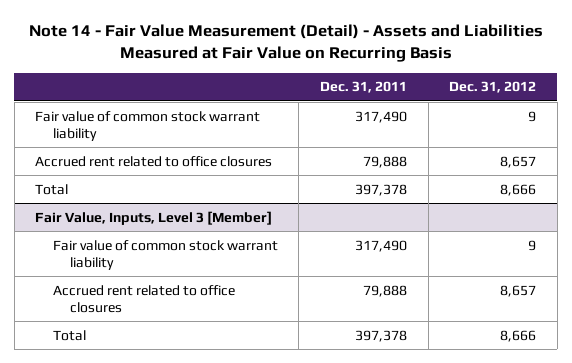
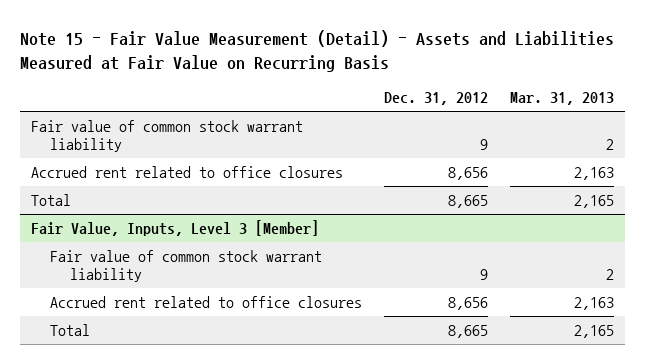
- Note 14 - Fair Value Measurement (Detail) - Assets and Liabilities Measured at Fair Value on Recurring Basis
+ Note 15 - Fair Value Measurement (Detail) - Assets and Liabilities Measured at Fair Value on Recurring Basis
- | Dec. 31, 2011 | Dec. 31, 2012
+ | Dec. 31, 2012 | Mar. 31, 2013
- Accrued rent related to office closures | 79,888 | 8,657
- Total | 397,378 | 8,666
+ Accrued rent related to office closures | 8,656 | 2,163
+ Total | 8,665 | 2,165
@ Fair Value, Inputs, Level 3 [Member]
- Accrued rent related to office closures | 79,888 | 8,657
- Total | 397,378 | 8,666
+ Accrued rent related to office closures | 8,656 | 2,163
+ Total | 8,665 | 2,165

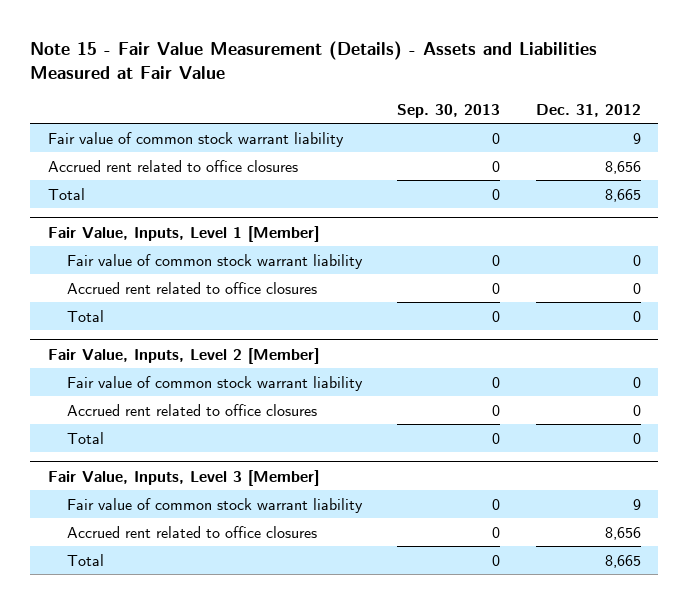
- Note 15 - Fair Value Measurement (Detail) - Assets and Liabilities Measured at Fair Value on Recurring Basis
+ Note 15 - Fair Value Measurement (Details) - Assets and Liabilities Measured at Fair Value
- | Dec. 31, 2012 | Mar. 31, 2013
+ | Sep. 30, 2013 | Dec. 31, 2012
+ Fair Value, Inputs, Level 1 [Member]
+ Fair value of common stock warrant liability | 0 | 0
+ Accrued rent related to office closures | 0 | 0
+ Total | 0 | 0
+ Fair Value, Inputs, Level 2 [Member]
+ Fair value of common stock warrant liability | 0 | 0
+ Accrued rent related to office closures | 0 | 0
+ Total | 0 | 0

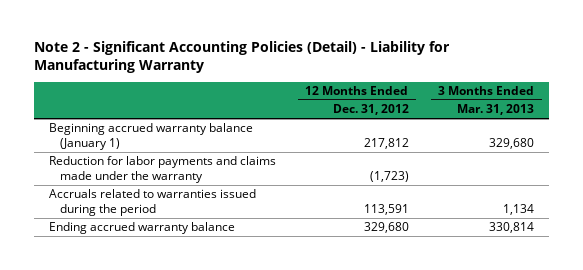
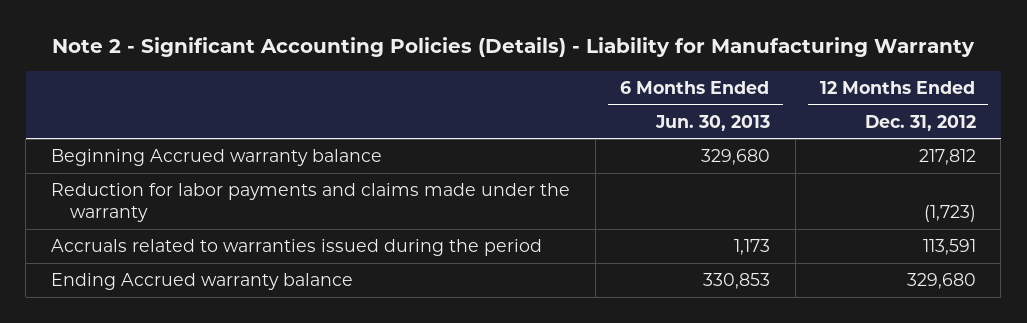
- Note 2 - Significant Accounting Policies (Detail) - Liability for Manufacturing Warranty
+ Note 2 - Significant Accounting Policies (Details) - Liability for Manufacturing Warranty
- | 12 Months Ended Dec. 31, 2012 | 3 Months Ended Mar. 31, 2013
+ | 6 Months Ended Jun. 30, 2013 | 12 Months Ended Dec. 31, 2012
- Beginning accrued warranty balance (January 1) | 217,812 | 329,680
+ Beginning Accrued warranty balance | 329,680 | 217,812
- Ending accrued warranty balance | 329,680 | 330,814
+ Ending Accrued warranty balance | 330,853 | 329,680

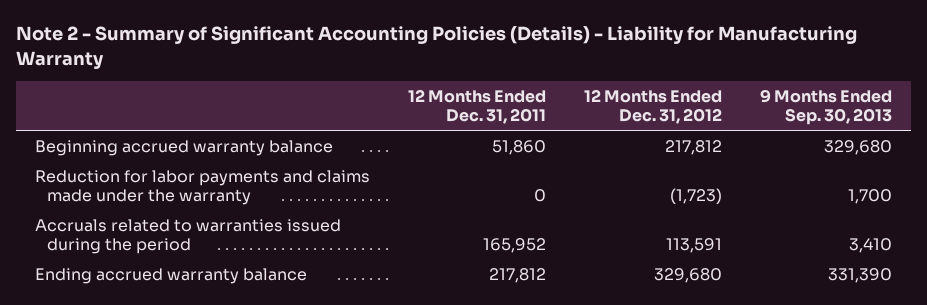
- Note 2 - Significant Accounting Policies (Details) - Liability for Manufacturing Warranty
+ Note 2 - Summary of Significant Accounting Policies (Details) - Liability for Manufacturing Warranty
- | 6 Months Ended Jun. 30, 2013 | 12 Months Ended Dec. 31, 2012
+ | 12 Months Ended Dec. 31, 2011 | 12 Months Ended Dec. 31, 2012 | 9 Months Ended Sep. 30, 2013
- Beginning Accrued warranty balance | 329,680 | 217,812
+ Beginning accrued warranty balance | 51,860 | 217,812 | 329,680
- Ending Accrued warranty balance | 330,853 | 329,680
+ Ending accrued warranty balance | 217,812 | 329,680 | 331,390

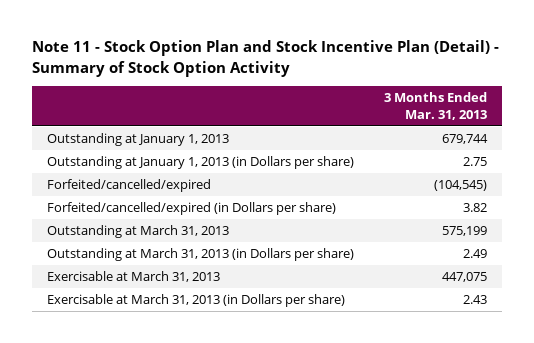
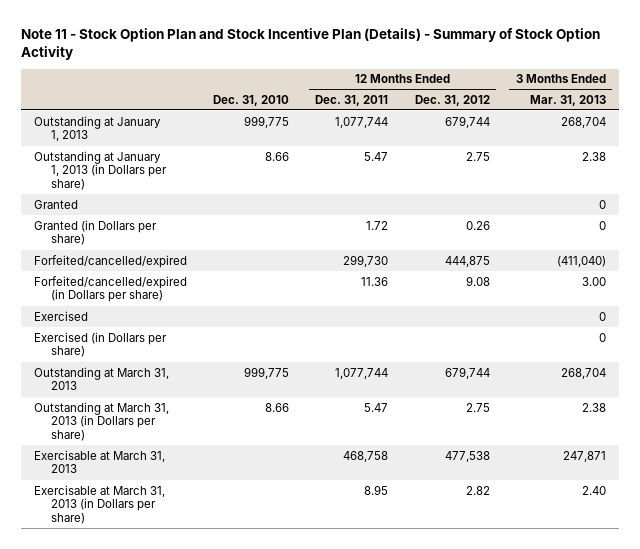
- Note 11 - Stock Option Plan and Stock Incentive Plan (Detail) - Summary of Stock Option Activity
+ Note 11 - Stock Option Plan and Stock Incentive Plan (Details) - Summary of Stock Option Activity
- | 3 Months Ended Mar. 31, 2013
+ | Dec. 31, 2010 | 12 Months Ended Dec. 31, 2011 | 12 Months Ended Dec. 31, 2012 | 3 Months Ended Mar. 31, 2013
- Outstanding at January 1, 2013 | 679,744
- Outstanding at January 1, 2013 (in Dollars per share) | 2.75
- Forfeited/cancelled/expired | (104,545)
- Forfeited/cancelled/expired (in Dollars per share) | 3.82
- Outstanding at March 31, 2013 | 575,199
- Outstanding at March 31, 2013 (in Dollars per share) | 2.49
- Exercisable at March 31, 2013 | 447,075
- Exercisable at March 31, 2013 (in Dollars per share) | 2.43
+ Outstanding at January 1, 2013 | 999,775 | 1,077,744 | 679,744 | 268,704
+ Outstanding at January 1, 2013 (in Dollars per share) | 8.66 | 5.47 | 2.75 | 2.38
+ Granted | | | | 0
+ Granted (in Dollars per share) | | 1.72 | 0.26 | 0
+ Forfeited/cancelled/expired | | 299,730 | 444,875 | (411,040)
+ Forfeited/cancelled/expired (in Dollars per share) | | 11.36 | 9.08 | 3.00
+ Exercised | | | | 0
+ Exercised (in Dollars per share) | | | | 0
+ Outstanding at March 31, 2013 | 999,775 | 1,077,744 | 679,744 | 268,704
+ Outstanding at March 31, 2013 (in Dollars per share) | 8.66 | 5.47 | 2.75 | 2.38
+ Exercisable at March 31, 2013 | | 468,758 | 477,538 | 247,871
+ Exercisable at March 31, 2013 (in Dollars per share) | | 8.95 | 2.82 | 2.40

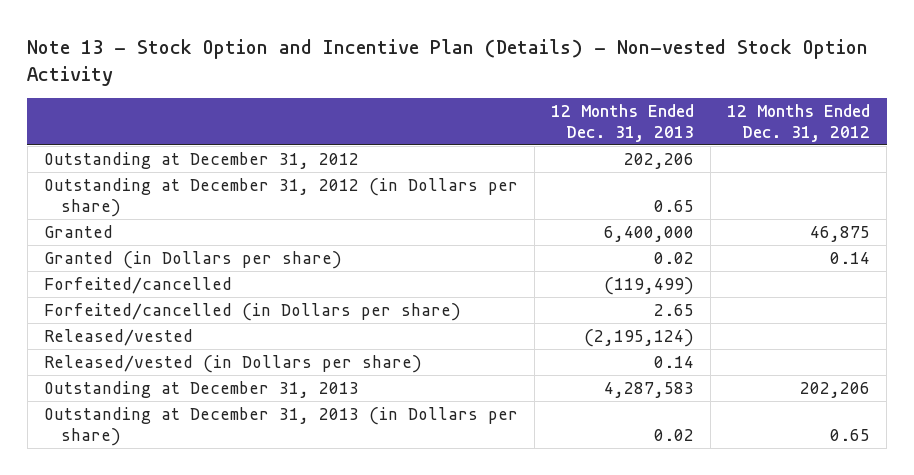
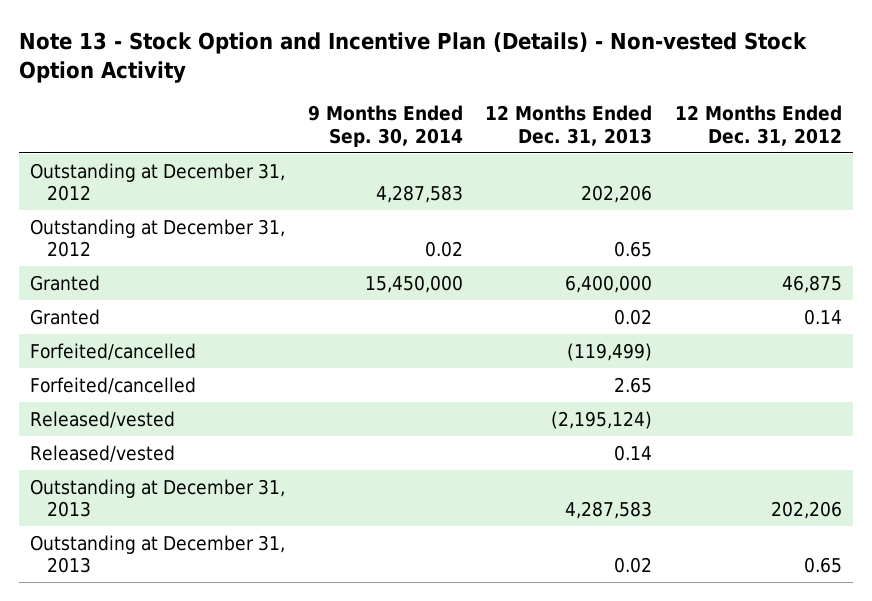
- | 12 Months Ended Dec. 31, 2013 | 12 Months Ended Dec. 31, 2012
+ | 9 Months Ended Sep. 30, 2014 | 12 Months Ended Dec. 31, 2013 | 12 Months Ended Dec. 31, 2012
- Outstanding at December 31, 2012 (in Dollars per share) | 0.65 |
+ Outstanding at December 31, 2012 | 0.02 | 0.65 |
- Granted (in Dollars per share) | 0.02 | 0.14
+ Granted | | 0.02 | 0.14
- Forfeited/cancelled (in Dollars per share) | 2.65 |
+ Forfeited/cancelled | | 2.65 |
- Released/vested (in Dollars per share) | 0.14 |
+ Released/vested | | 0.14 |
- Outstanding at December 31, 2013 (in Dollars per share) | 0.02 | 0.65
+ Outstanding at December 31, 2013 | | 0.02 | 0.65

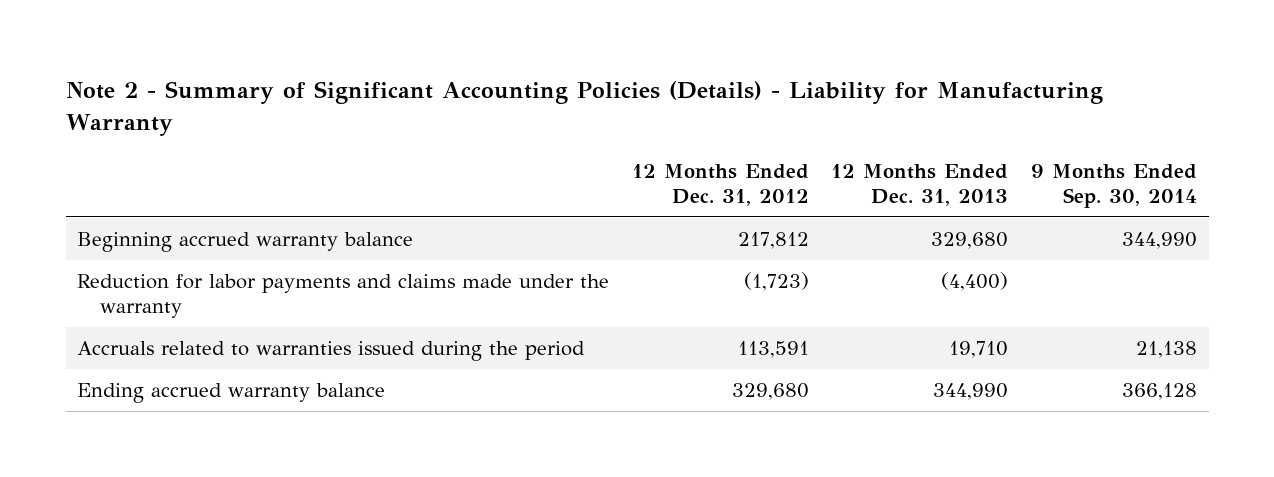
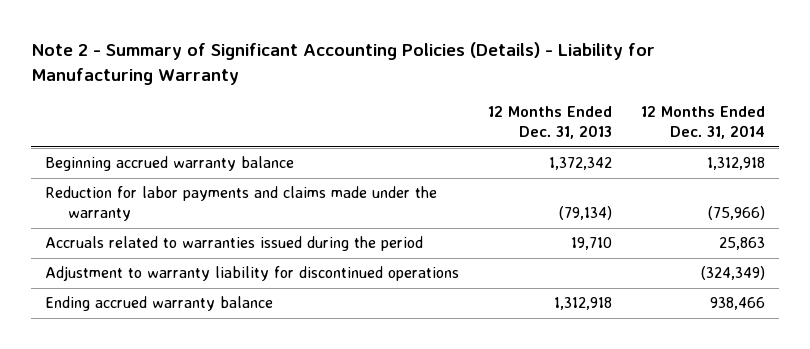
- | 12 Months Ended Dec. 31, 2012 | 12 Months Ended Dec. 31, 2013 | 9 Months Ended Sep. 30, 2014
+ | 12 Months Ended Dec. 31, 2013 | 12 Months Ended Dec. 31, 2014
- Beginning accrued warranty balance | 217,812 | 329,680 | 344,990
- Reduction for labor payments and claims made under the warranty | (1,723) | (4,400) |
+ Beginning accrued warranty balance | 1,372,342 | 1,312,918
+ Reduction for labor payments and claims made under the warranty | (79,134) | (75,966)
- Ending accrued warranty balance | 329,680 | 344,990 | 366,128
+ Adjustment to warranty liability for discontinued operations | | (324,349)
+ Ending accrued warranty balance | 1,312,918 | 938,466

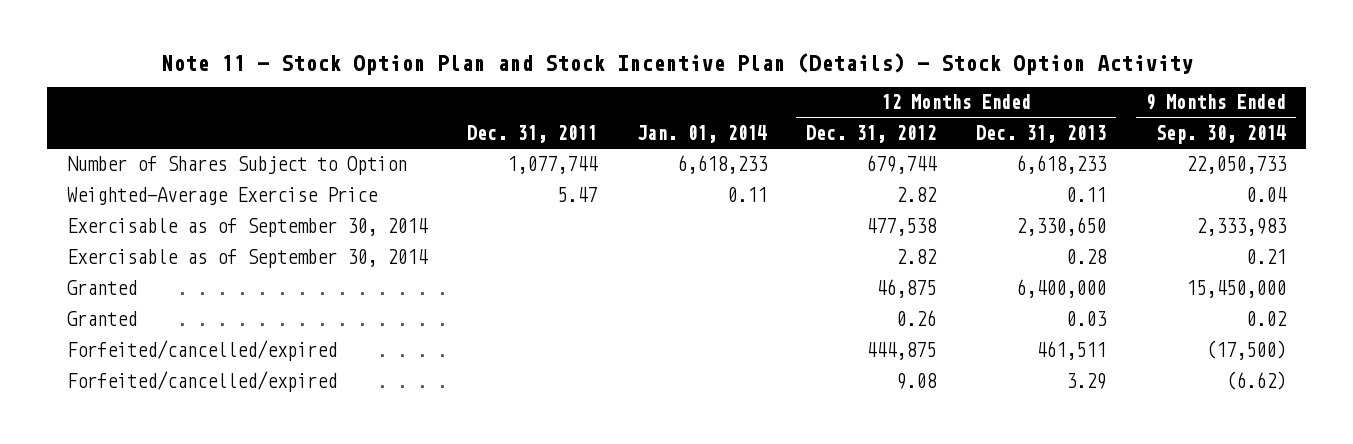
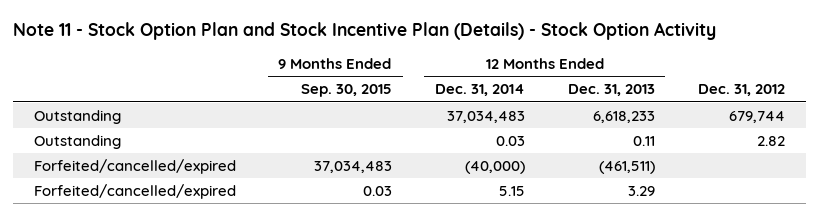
- | Dec. 31, 2011 | Jan. 01, 2014 | 12 Months Ended Dec. 31, 2012 | 12 Months Ended Dec. 31, 2013 | 9 Months Ended Sep. 30, 2014
+ | 9 Months Ended Sep. 30, 2015 | 12 Months Ended Dec. 31, 2014 | 12 Months Ended Dec. 31, 2013 | Dec. 31, 2012
- Number of Shares Subject to Option | 1,077,744 | 6,618,233 | 679,744 | 6,618,233 | 22,050,733
- Weighted-Average Exercise Price | 5.47 | 0.11 | 2.82 | 0.11 | 0.04
- Exercisable as of September 30, 2014 | | | 477,538 | 2,330,650 | 2,333,983
- Exercisable as of September 30, 2014 | | | 2.82 | 0.28 | 0.21
- Granted | | | 46,875 | 6,400,000 | 15,450,000
- Granted | | | 0.26 | 0.03 | 0.02
- Forfeited/cancelled/expired | | | 444,875 | 461,511 | (17,500)
+ Outstanding | | 37,034,483 | 6,618,233 | 679,744
+ Outstanding | | 0.03 | 0.11 | 2.82
+ Forfeited/cancelled/expired | 37,034,483 | (40,000) | (461,511) |

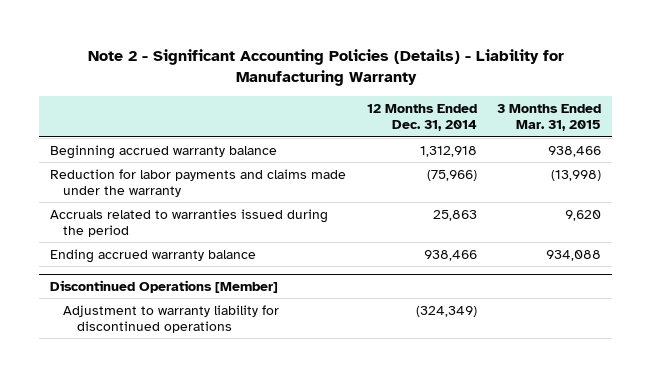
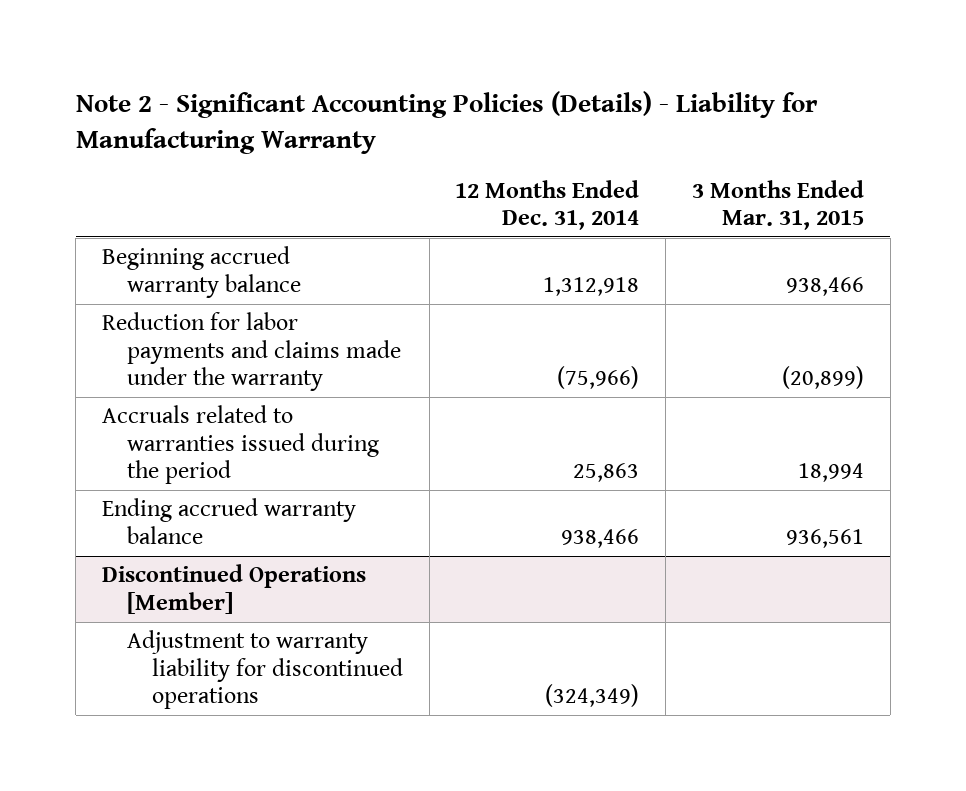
- Reduction for labor payments and claims made under the warranty | (75,966) | (13,998)
- Accruals related to warranties issued during the period | 25,863 | 9,620
- Ending accrued warranty balance | 938,466 | 934,088
+ Reduction for labor payments and claims made under the warranty | (75,966) | (20,899)
+ Accruals related to warranties issued during the period | 25,863 | 18,994
+ Ending accrued warranty balance | 938,466 | 936,561

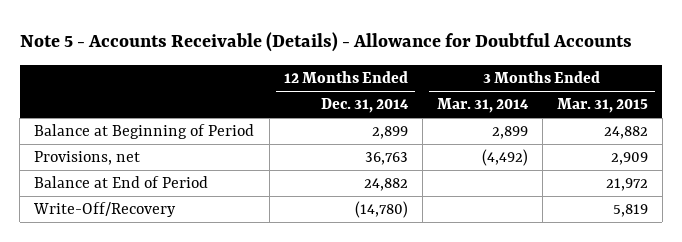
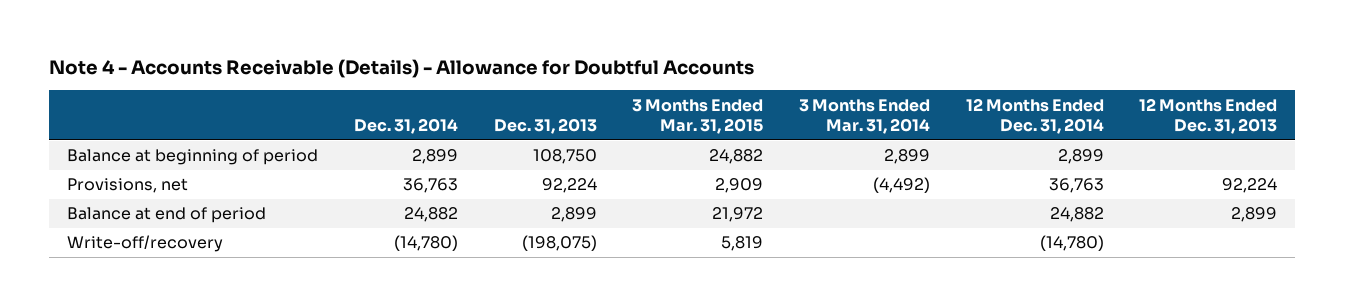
- Note 5 - Accounts Receivable (Details) - Allowance for Doubtful Accounts
+ Note 4 - Accounts Receivable (Details) - Allowance for Doubtful Accounts
- | 12 Months Ended Dec. 31, 2014 | 3 Months Ended Mar. 31, 2014 | 3 Months Ended Mar. 31, 2015
+ | Dec. 31, 2014 | Dec. 31, 2013 | 3 Months Ended Mar. 31, 2015 | 3 Months Ended Mar. 31, 2014 | 12 Months Ended Dec. 31, 2014 | 12 Months Ended Dec. 31, 2013
- Balance at Beginning of Period | 2,899 | 2,899 | 24,882
+ Balance at beginning of period | 2,899 | 108,750 | 24,882 | 2,899 | 2,899 |
- Balance at End of Period | 24,882 | | 21,972
- Write-Off/Recovery | (14,780) | | 5,819
+ Balance at end of period | 24,882 | 2,899 | 21,972 | | 24,882 | 2,899
+ Write-off/recovery | (14,780) | (198,075) | 5,819 | | (14,780) |

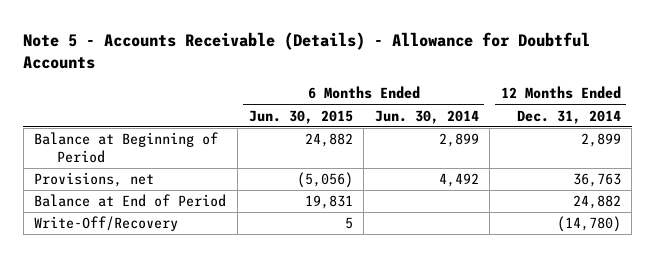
- Note 4 - Accounts Receivable (Details) - Allowance for Doubtful Accounts
+ Note 5 - Accounts Receivable (Details) - Allowance for Doubtful Accounts
- | Dec. 31, 2014 | Dec. 31, 2013 | 3 Months Ended Mar. 31, 2015 | 3 Months Ended Mar. 31, 2014 | 12 Months Ended Dec. 31, 2014 | 12 Months Ended Dec. 31, 2013
+ | 6 Months Ended Jun. 30, 2015 | 6 Months Ended Jun. 30, 2014 | 12 Months Ended Dec. 31, 2014
- Balance at beginning of period | 2,899 | 108,750 | 24,882 | 2,899 | 2,899 |
+ Balance at Beginning of Period | 24,882 | 2,899 | 2,899
- Balance at end of period | 24,882 | 2,899 | 21,972 | | 24,882 | 2,899
- Write-off/recovery | (14,780) | (198,075) | 5,819 | | (14,780) |
+ Balance at End of Period | 19,831 | | 24,882
+ Write-Off/Recovery | 5 | | (14,780)

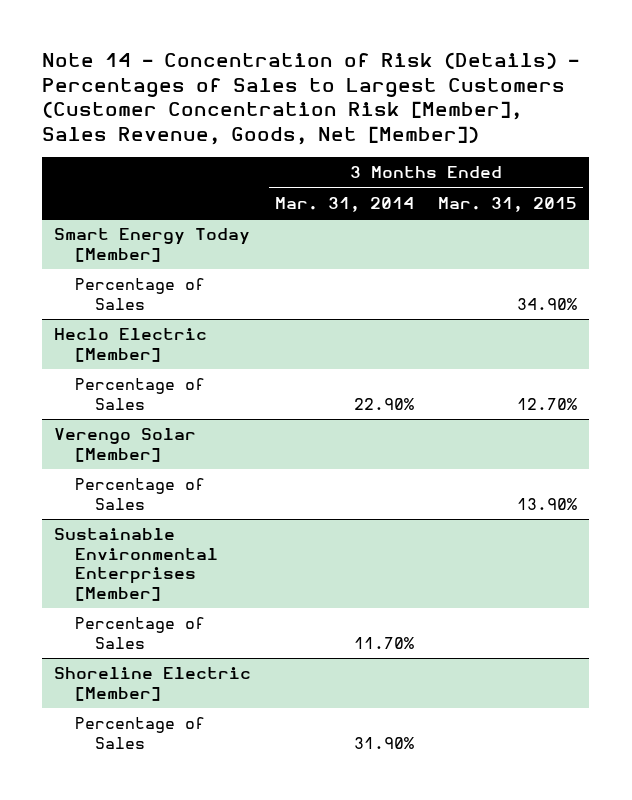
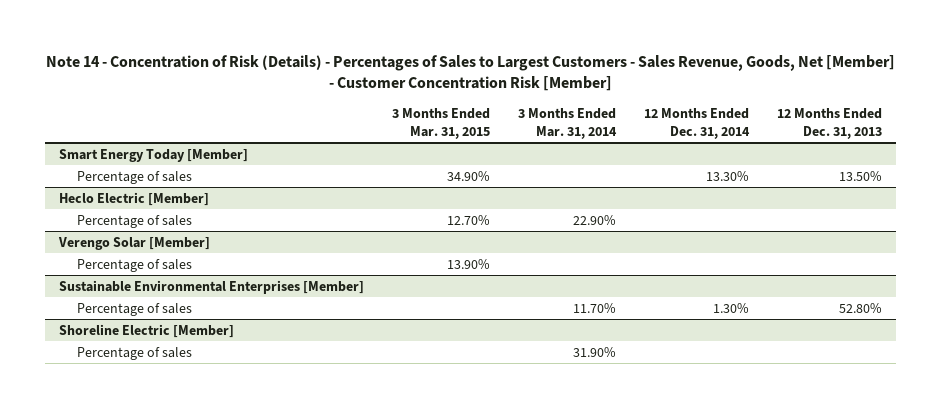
- Note 14 - Concentration of Risk (Details) - Percentages of Sales to Largest Customers (Customer Concentration Risk [Member], Sales Revenue, Goods, Net [Member])
+ Note 14 - Concentration of Risk (Details) - Percentages of Sales to Largest Customers - Sales Revenue, Goods, Net [Member] - Customer Concentration Risk [Member]
- | 3 Months Ended Mar. 31, 2014 | 3 Months Ended Mar. 31, 2015
+ | 3 Months Ended Mar. 31, 2015 | 3 Months Ended Mar. 31, 2014 | 12 Months Ended Dec. 31, 2014 | 12 Months Ended Dec. 31, 2013
@ Smart Energy Today [Member]
- Percentage of Sales | | 34.90%
+ Percentage of sales | 34.90% | | 13.30% | 13.50%
@ Heclo Electric [Member]
- Percentage of Sales | 22.90% | 12.70%
+ Percentage of sales | 12.70% | 22.90% | |
@ Verengo Solar [Member]
- Percentage of Sales | | 13.90%
+ Percentage of sales | 13.90% | | |
@ Sustainable Environmental Enterprises [Member]
- Percentage of Sales | 11.70% |
+ Percentage of sales | | 11.70% | 1.30% | 52.80%
@ Shoreline Electric [Member]
- Percentage of Sales | 31.90% |
+ Percentage of sales | | 31.90% | |

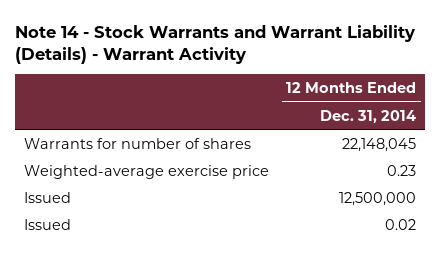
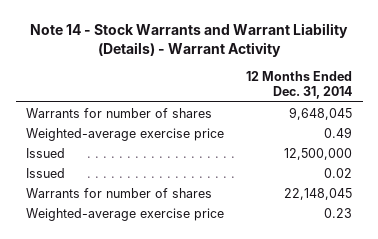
+ Warrants for number of shares | 9,648,045
+ Weighted-average exercise price | 0.49
moved down: Warrants for number of shares | 22,148,045
moved down: Weighted-average exercise price | 0.23

